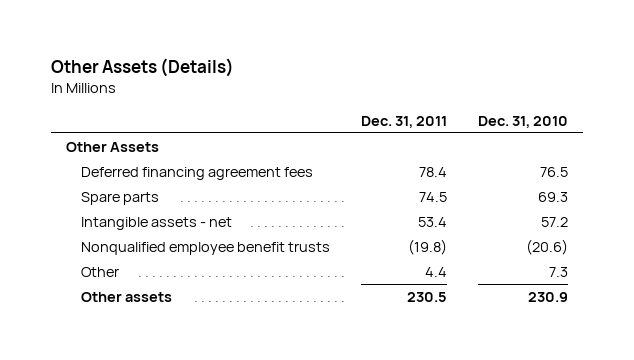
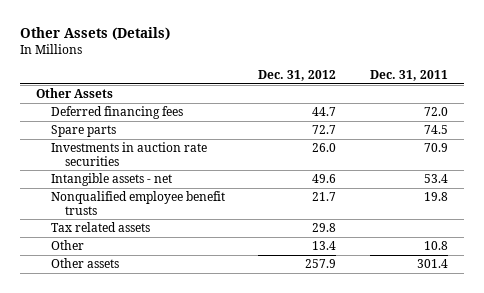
- | Dec. 31, 2011 | Dec. 31, 2010
+ | Dec. 31, 2012 | Dec. 31, 2011
- Deferred financing agreement fees | 78.4 | 76.5
+ Deferred financing fees | 44.7 | 72.0
+ Investments in auction rate securities | 26.0 | 70.9
- Nonqualified employee benefit trusts | (19.8) | (20.6)
- Other | 4.4 | 7.3
- Other assets | 230.5 | 230.9
+ Nonqualified employee benefit trusts | 21.7 | 19.8
+ Tax related assets | 29.8 |
+ Other | 13.4 | 10.8
+ Other assets | 257.9 | 301.4

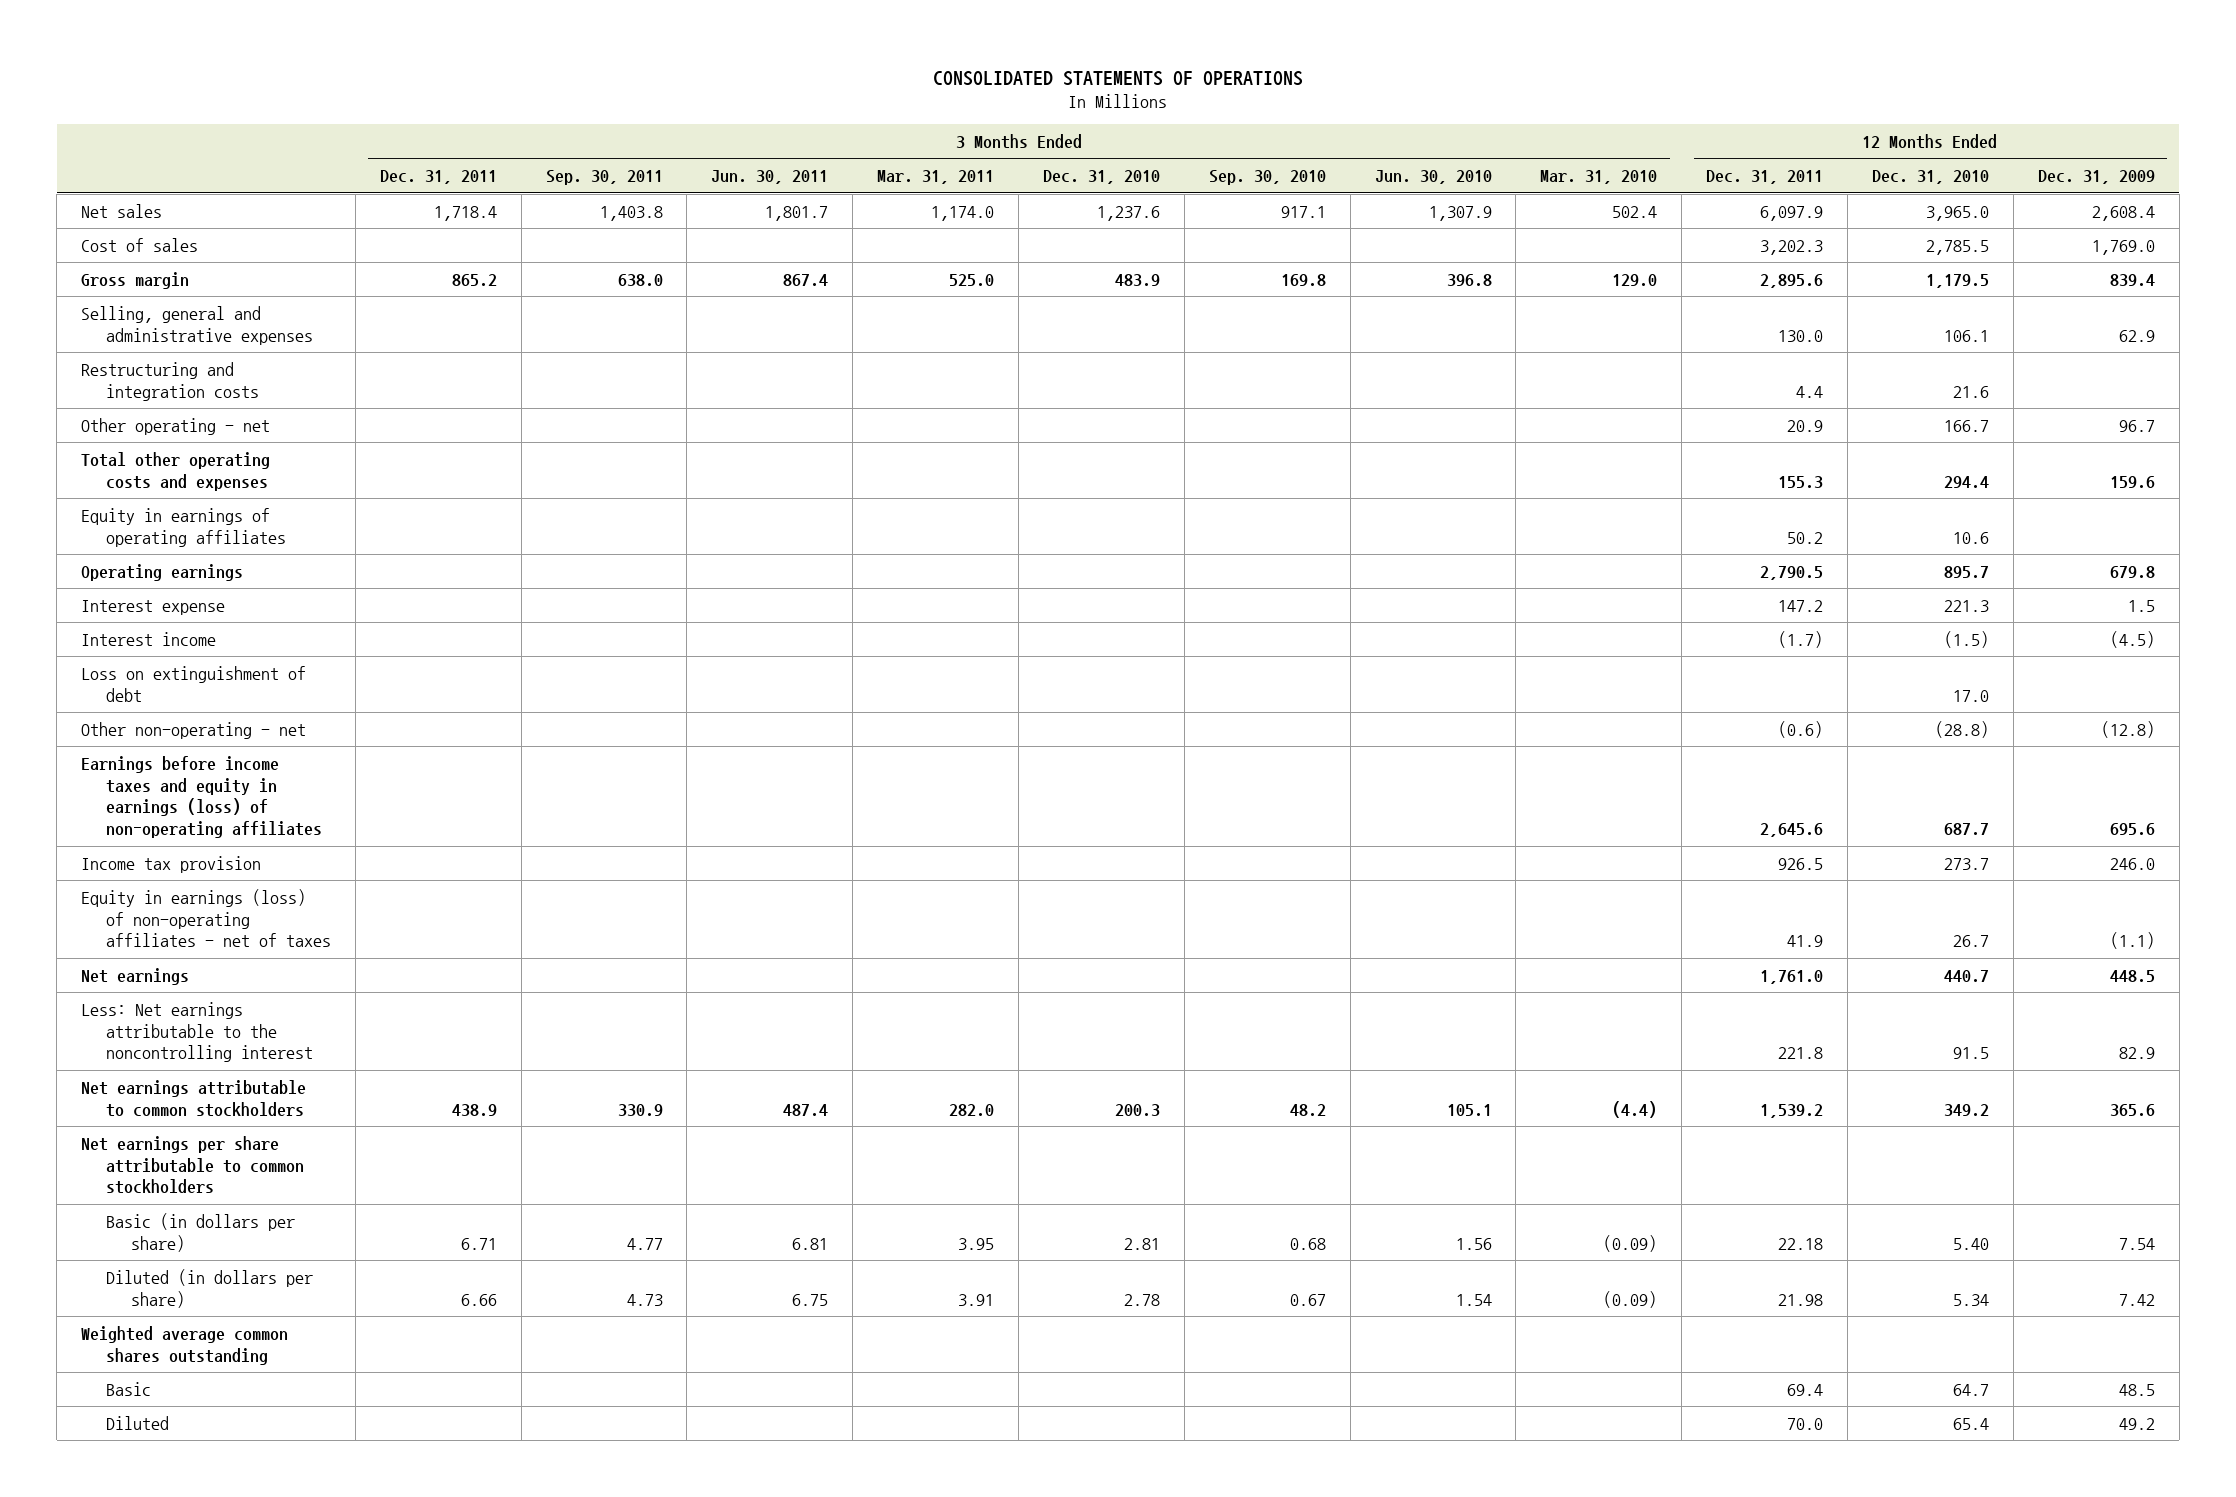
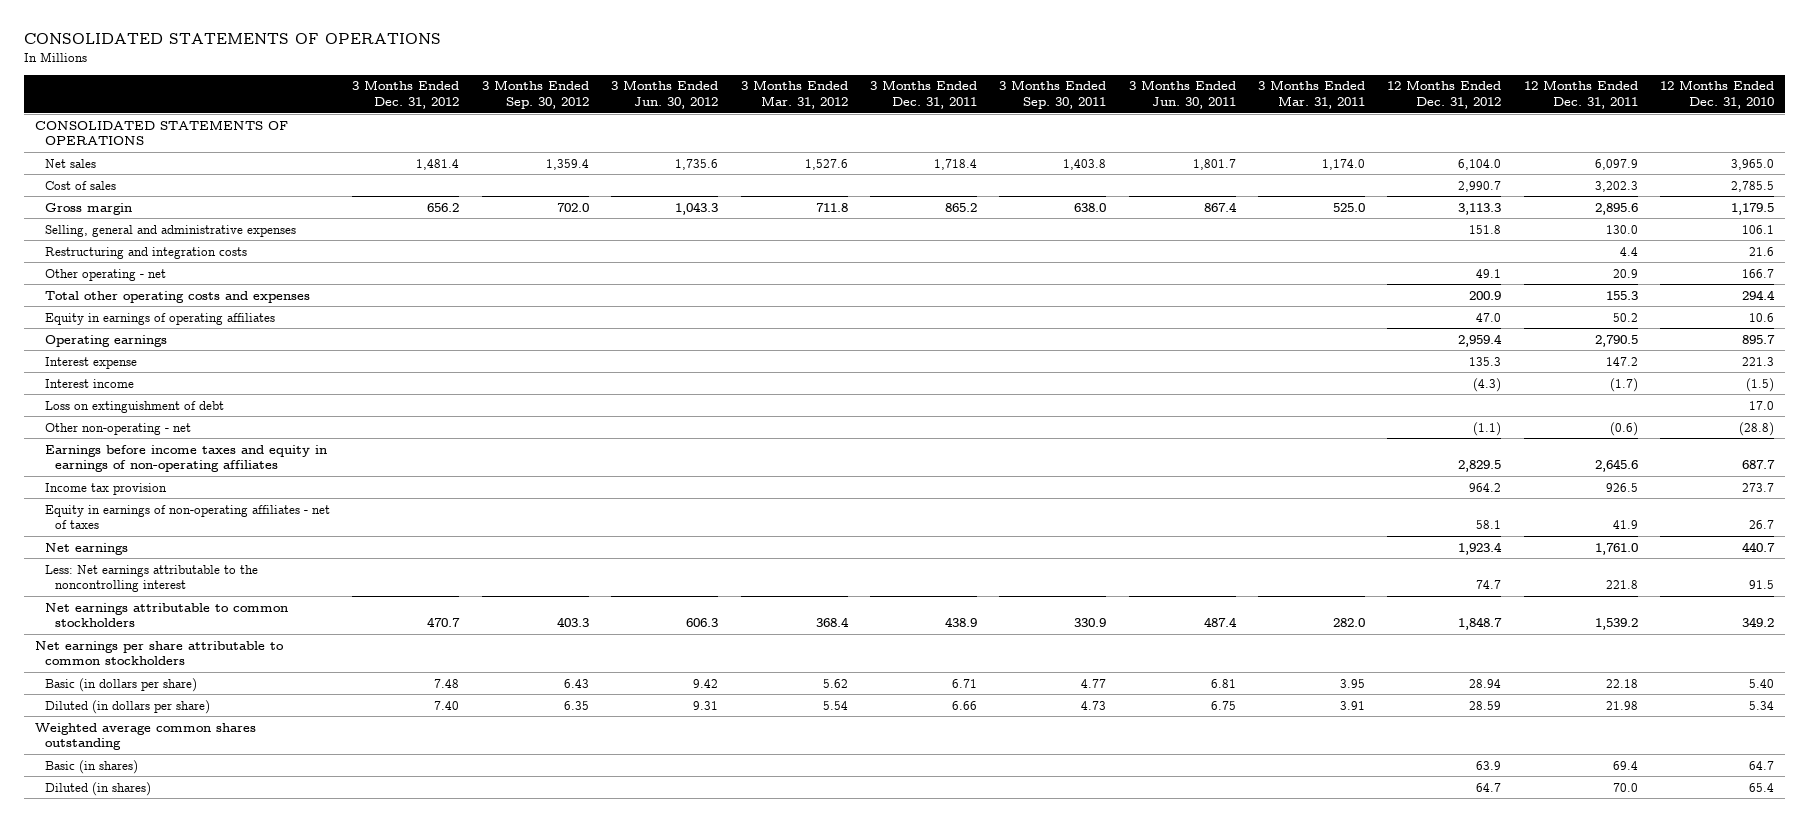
- | 3 Months Ended Dec. 31, 2011 | 3 Months Ended Sep. 30, 2011 | 3 Months Ended Jun. 30, 2011 | 3 Months Ended Mar. 31, 2011 | 3 Months Ended Dec. 31, 2010 | 3 Months Ended Sep. 30, 2010 | 3 Months Ended Jun. 30, 2010 | 3 Months Ended Mar. 31, 2010 | 12 Months Ended Dec. 31, 2011 | 12 Months Ended Dec. 31, 2010 | 12 Months Ended Dec. 31, 2009
+ | 3 Months Ended Dec. 31, 2012 | 3 Months Ended Sep. 30, 2012 | 3 Months Ended Jun. 30, 2012 | 3 Months Ended Mar. 31, 2012 | 3 Months Ended Dec. 31, 2011 | 3 Months Ended Sep. 30, 2011 | 3 Months Ended Jun. 30, 2011 | 3 Months Ended Mar. 31, 2011 | 12 Months Ended Dec. 31, 2012 | 12 Months Ended Dec. 31, 2011 | 12 Months Ended Dec. 31, 2010
+ CONSOLIDATED STATEMENTS OF OPERATIONS
- Earnings before income taxes and equity in earnings (loss) of non-operating affiliates | | | | | | | | | 2,645.6 | 687.7 | 695.6
+ Earnings before income taxes and equity in earnings of non-operating affiliates | | | | | | | | | 2,829.5 | 2,645.6 | 687.7
- Equity in earnings (loss) of non-operating affiliates - net of taxes | | | | | | | | | 41.9 | 26.7 | (1.1)
+ Equity in earnings of non-operating affiliates - net of taxes | | | | | | | | | 58.1 | 41.9 | 26.7
- Basic | | | | | | | | | 69.4 | 64.7 | 48.5
- Diluted | | | | | | | | | 70.0 | 65.4 | 49.2
+ Basic (in shares) | | | | | | | | | 63.9 | 69.4 | 64.7
+ Diluted (in shares) | | | | | | | | | 64.7 | 70.0 | 65.4

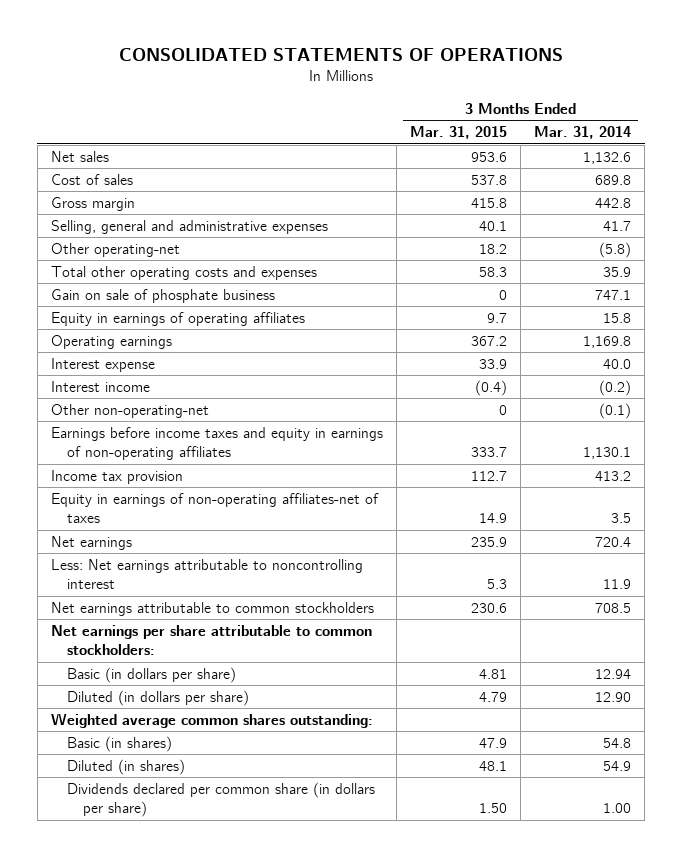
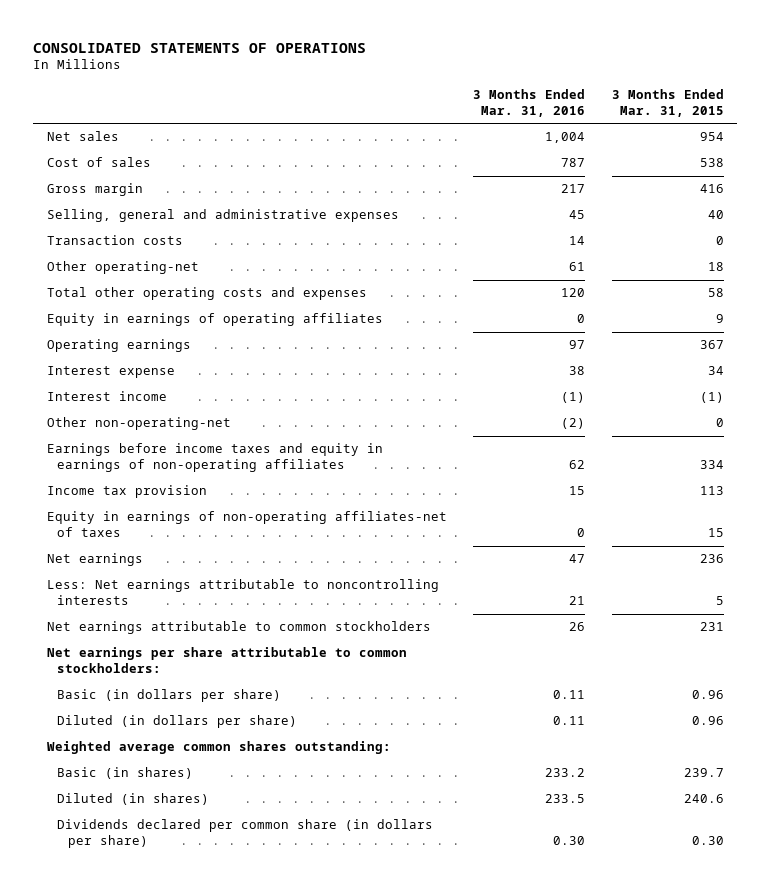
- | 3 Months Ended Mar. 31, 2015 | 3 Months Ended Mar. 31, 2014
+ | 3 Months Ended Mar. 31, 2016 | 3 Months Ended Mar. 31, 2015
- Net sales | 953.6 | 1,132.6
- Cost of sales | 537.8 | 689.8
- Gross margin | 415.8 | 442.8
- Selling, general and administrative expenses | 40.1 | 41.7
- Other operating-net | 18.2 | (5.8)
- Total other operating costs and expenses | 58.3 | 35.9
- Gain on sale of phosphate business | 0 | 747.1
- Equity in earnings of operating affiliates | 9.7 | 15.8
- Operating earnings | 367.2 | 1,169.8
- Interest expense | 33.9 | 40.0
- Interest income | (0.4) | (0.2)
+ Net sales | 1,004 | 954
+ Cost of sales | 787 | 538
+ Gross margin | 217 | 416
+ Selling, general and administrative expenses | 45 | 40
+ Transaction costs | 14 | 0
+ Other operating-net | 61 | 18
+ Total other operating costs and expenses | 120 | 58
+ Equity in earnings of operating affiliates | 0 | 9
+ Operating earnings | 97 | 367
+ Interest expense | 38 | 34
+ Interest income | (1) | (1)
- Earnings before income taxes and equity in earnings of non-operating affiliates | 333.7 | 1,130.1
- Income tax provision | 112.7 | 413.2
- Equity in earnings of non-operating affiliates-net of taxes | 14.9 | 3.5
- Net earnings | 235.9 | 720.4
- Less: Net earnings attributable to noncontrolling interest | 5.3 | 11.9
- Net earnings attributable to common stockholders | 230.6 | 708.5
+ Earnings before income taxes and equity in earnings of non-operating affiliates | 62 | 334
+ Income tax provision | 15 | 113
+ Equity in earnings of non-operating affiliates-net of taxes | 0 | 15
+ Net earnings | 47 | 236
+ Less: Net earnings attributable to noncontrolling interests | 21 | 5
+ Net earnings attributable to common stockholders | 26 | 231
- Basic (in dollars per share) | 4.81 | 12.94
- Diluted (in dollars per share) | 4.79 | 12.90
+ Basic (in dollars per share) | 0.11 | 0.96
+ Diluted (in dollars per share) | 0.11 | 0.96
- Basic (in shares) | 47.9 | 54.8
- Diluted (in shares) | 48.1 | 54.9
- Dividends declared per common share (in dollars per share) | 1.50 | 1.00
+ Basic (in shares) | 233.2 | 239.7
+ Diluted (in shares) | 233.5 | 240.6
+ Dividends declared per common share (in dollars per share) | 0.30 | 0.30

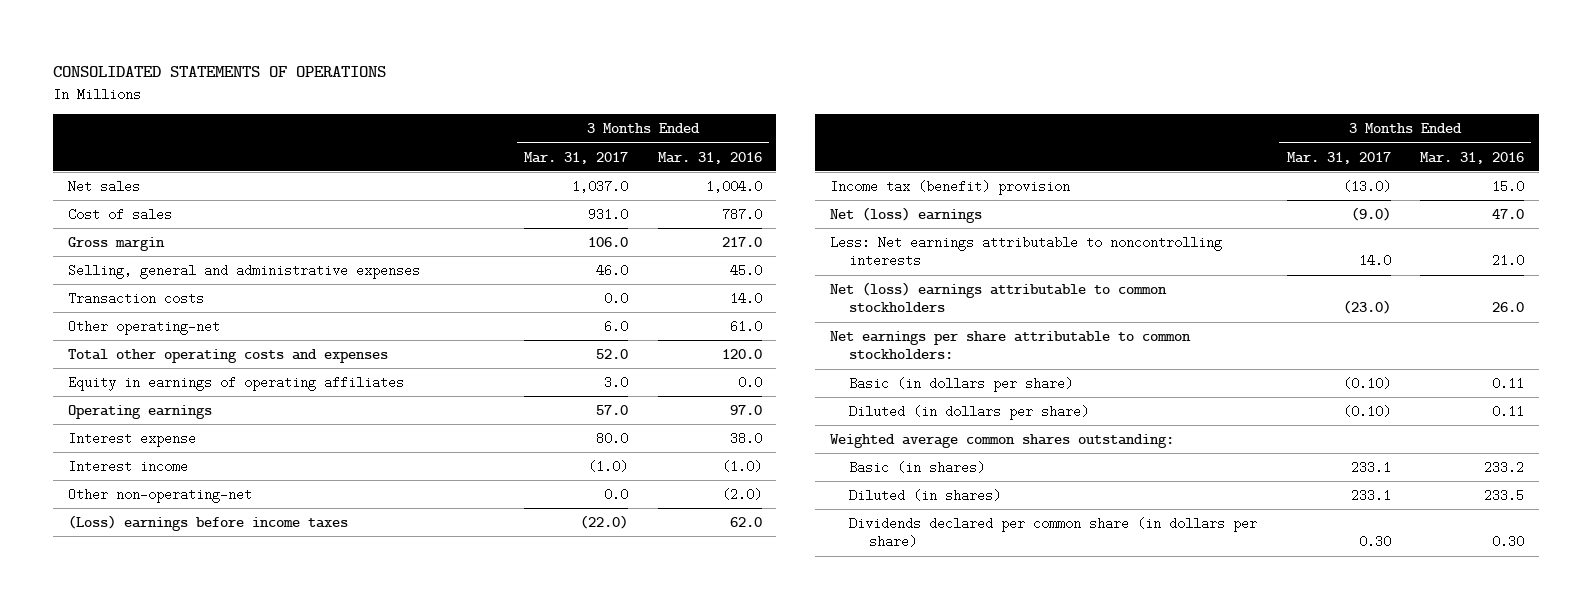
- | 3 Months Ended Mar. 31, 2016 | 3 Months Ended Mar. 31, 2015
+ | 3 Months Ended Mar. 31, 2017 | 3 Months Ended Mar. 31, 2016
- Net sales | 1,004 | 954
- Cost of sales | 787 | 538
- Gross margin | 217 | 416
- Selling, general and administrative expenses | 45 | 40
- Transaction costs | 14 | 0
- Other operating-net | 61 | 18
- Total other operating costs and expenses | 120 | 58
- Equity in earnings of operating affiliates | 0 | 9
- Operating earnings | 97 | 367
- Interest expense | 38 | 34
- Interest income | (1) | (1)
- Other non-operating-net | (2) | 0
- Earnings before income taxes and equity in earnings of non-operating affiliates | 62 | 334
- Income tax provision | 15 | 113
- Equity in earnings of non-operating affiliates-net of taxes | 0 | 15
- Net earnings | 47 | 236
- Less: Net earnings attributable to noncontrolling interests | 21 | 5
- Net earnings attributable to common stockholders | 26 | 231
+ Net sales | 1,037.0 | 1,004.0
+ Cost of sales | 931.0 | 787.0
+ Gross margin | 106.0 | 217.0
+ Selling, general and administrative expenses | 46.0 | 45.0
+ Transaction costs | 0.0 | 14.0
+ Other operating-net | 6.0 | 61.0
+ Total other operating costs and expenses | 52.0 | 120.0
+ Equity in earnings of operating affiliates | 3.0 | 0.0
+ Operating earnings | 57.0 | 97.0
+ Interest expense | 80.0 | 38.0
+ Interest income | (1.0) | (1.0)
+ Other non-operating-net | 0.0 | (2.0)
+ (Loss) earnings before income taxes | (22.0) | 62.0
+ Income tax (benefit) provision | (13.0) | 15.0
+ Net (loss) earnings | (9.0) | 47.0
+ Less: Net earnings attributable to noncontrolling interests | 14.0 | 21.0
+ Net (loss) earnings attributable to common stockholders | (23.0) | 26.0

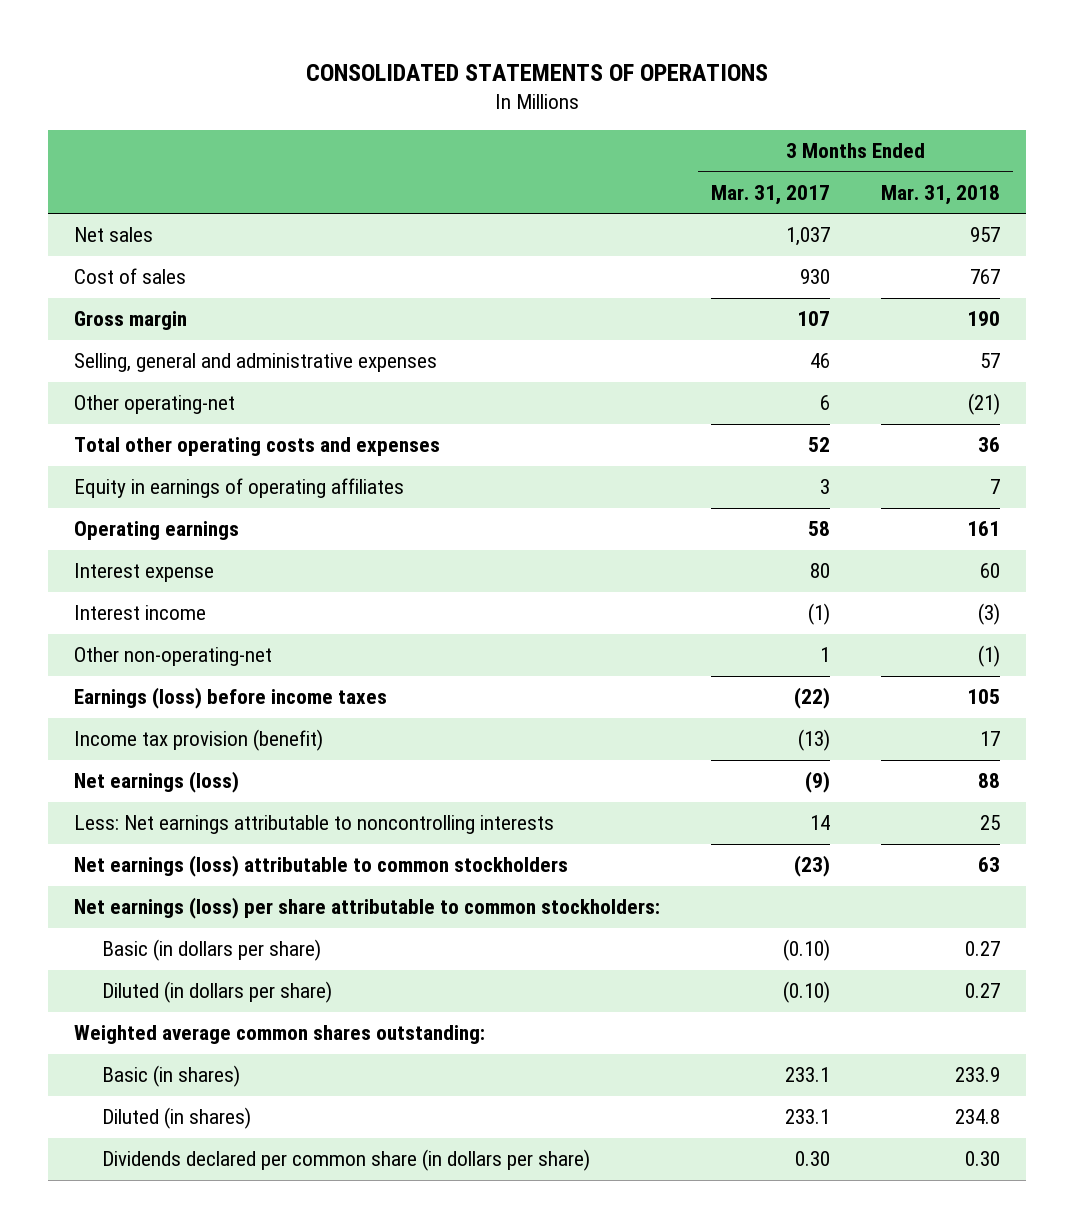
- | 3 Months Ended Mar. 31, 2017 | 3 Months Ended Mar. 31, 2016
+ | 3 Months Ended Mar. 31, 2017 | 3 Months Ended Mar. 31, 2018
- Net sales | 1,037.0 | 1,004.0
- Cost of sales | 931.0 | 787.0
- Gross margin | 106.0 | 217.0
- Selling, general and administrative expenses | 46.0 | 45.0
- Transaction costs | 0.0 | 14.0
- Other operating-net | 6.0 | 61.0
- Total other operating costs and expenses | 52.0 | 120.0
- Equity in earnings of operating affiliates | 3.0 | 0.0
- Operating earnings | 57.0 | 97.0
- Interest expense | 80.0 | 38.0
- Interest income | (1.0) | (1.0)
- Other non-operating-net | 0.0 | (2.0)
- (Loss) earnings before income taxes | (22.0) | 62.0
- Income tax (benefit) provision | (13.0) | 15.0
- Net (loss) earnings | (9.0) | 47.0
- Less: Net earnings attributable to noncontrolling interests | 14.0 | 21.0
- Net (loss) earnings attributable to common stockholders | (23.0) | 26.0
- Net earnings per share attributable to common stockholders:
+ Net sales | 1,037 | 957
+ Cost of sales | 930 | 767
+ Gross margin | 107 | 190
+ Selling, general and administrative expenses | 46 | 57
+ Other operating-net | 6 | (21)
+ Total other operating costs and expenses | 52 | 36
+ Equity in earnings of operating affiliates | 3 | 7
+ Operating earnings | 58 | 161
+ Interest expense | 80 | 60
+ Interest income | (1) | (3)
+ Other non-operating-net | 1 | (1)
+ Earnings (loss) before income taxes | (22) | 105
+ Income tax provision (benefit) | (13) | 17
+ Net earnings (loss) | (9) | 88
+ Less: Net earnings attributable to noncontrolling interests | 14 | 25
+ Net earnings (loss) attributable to common stockholders | (23) | 63
+ Net earnings (loss) per share attributable to common stockholders:

